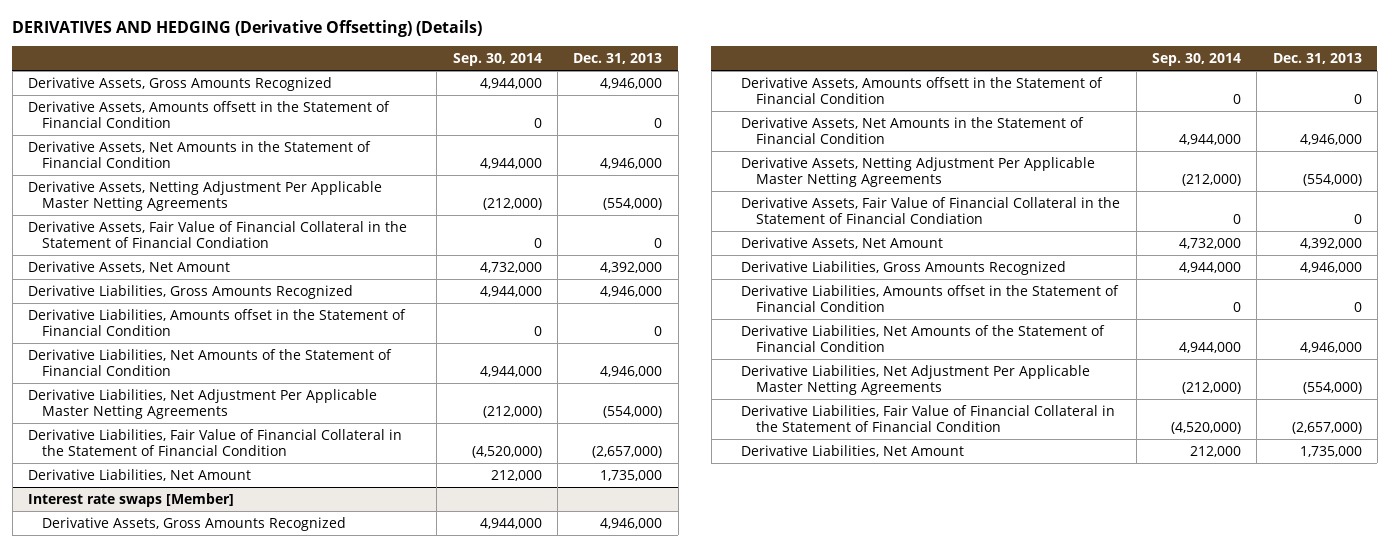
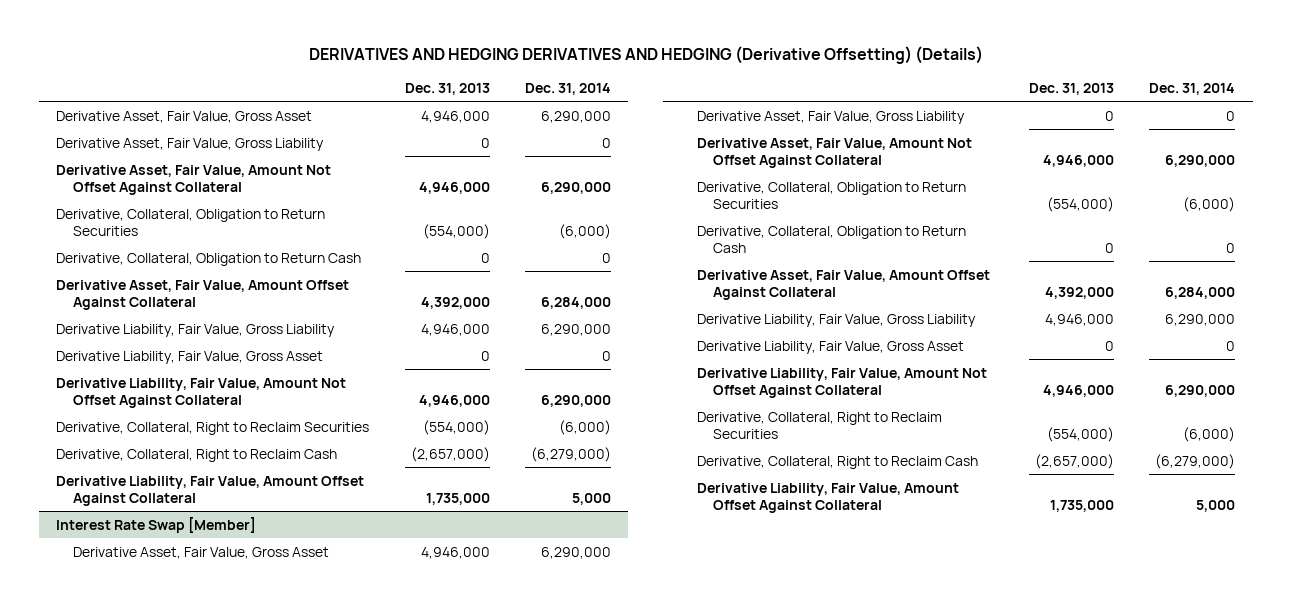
- DERIVATIVES AND HEDGING (Derivative Offsetting) (Details)
+ DERIVATIVES AND HEDGING DERIVATIVES AND HEDGING (Derivative Offsetting) (Details)
- | Sep. 30, 2014 | Dec. 31, 2013
+ | Dec. 31, 2013 | Dec. 31, 2014
- Derivative Assets, Gross Amounts Recognized | 4,944,000 | 4,946,000
- Derivative Assets, Amounts offsett in the Statement of Financial Condition | 0 | 0
- Derivative Assets, Net Amounts in the Statement of Financial Condition | 4,944,000 | 4,946,000
- Derivative Assets, Netting Adjustment Per Applicable Master Netting Agreements | (212,000) | (554,000)
- Derivative Assets, Fair Value of Financial Collateral in the Statement of Financial Condiation | 0 | 0
- Derivative Assets, Net Amount | 4,732,000 | 4,392,000
- Derivative Liabilities, Gross Amounts Recognized | 4,944,000 | 4,946,000
- Derivative Liabilities, Amounts offset in the Statement of Financial Condition | 0 | 0
- Derivative Liabilities, Net Amounts of the Statement of Financial Condition | 4,944,000 | 4,946,000
- Derivative Liabilities, Net Adjustment Per Applicable Master Netting Agreements | (212,000) | (554,000)
- Derivative Liabilities, Fair Value of Financial Collateral in the Statement of Financial Condition | (4,520,000) | (2,657,000)
- Derivative Liabilities, Net Amount | 212,000 | 1,735,000
- Interest rate swaps [Member]
- Derivative Assets, Gross Amounts Recognized | 4,944,000 | 4,946,000
- Derivative Assets, Amounts offsett in the Statement of Financial Condition | 0 | 0
- Derivative Assets, Net Amounts in the Statement of Financial Condition | 4,944,000 | 4,946,000
- Derivative Assets, Netting Adjustment Per Applicable Master Netting Agreements | (212,000) | (554,000)
- Derivative Assets, Fair Value of Financial Collateral in the Statement of Financial Condiation | 0 | 0
- Derivative Assets, Net Amount | 4,732,000 | 4,392,000
- Derivative Liabilities, Gross Amounts Recognized | 4,944,000 | 4,946,000
- Derivative Liabilities, Amounts offset in the Statement of Financial Condition | 0 | 0
- Derivative Liabilities, Net Amounts of the Statement of Financial Condition | 4,944,000 | 4,946,000
- Derivative Liabilities, Net Adjustment Per Applicable Master Netting Agreements | (212,000) | (554,000)
- Derivative Liabilities, Fair Value of Financial Collateral in the Statement of Financial Condition | (4,520,000) | (2,657,000)
- Derivative Liabilities, Net Amount | 212,000 | 1,735,000
+ Derivative Asset, Fair Value, Gross Asset | 4,946,000 | 6,290,000
+ Derivative Asset, Fair Value, Gross Liability | 0 | 0
+ Derivative Asset, Fair Value, Amount Not Offset Against Collateral | 4,946,000 | 6,290,000
+ Derivative, Collateral, Obligation to Return Securities | (554,000) | (6,000)
+ Derivative, Collateral, Obligation to Return Cash | 0 | 0
+ Derivative Asset, Fair Value, Amount Offset Against Collateral | 4,392,000 | 6,284,000
+ Derivative Liability, Fair Value, Gross Liability | 4,946,000 | 6,290,000
+ Derivative Liability, Fair Value, Gross Asset | 0 | 0
+ Derivative Liability, Fair Value, Amount Not Offset Against Collateral | 4,946,000 | 6,290,000
+ Derivative, Collateral, Right to Reclaim Securities | (554,000) | (6,000)
+ Derivative, Collateral, Right to Reclaim Cash | (2,657,000) | (6,279,000)
+ Derivative Liability, Fair Value, Amount Offset Against Collateral | 1,735,000 | 5,000
+ Interest Rate Swap [Member]
+ Derivative Asset, Fair Value, Gross Asset | 4,946,000 | 6,290,000
+ Derivative Asset, Fair Value, Gross Liability | 0 | 0
+ Derivative Asset, Fair Value, Amount Not Offset Against Collateral | 4,946,000 | 6,290,000
+ Derivative, Collateral, Obligation to Return Securities | (554,000) | (6,000)
+ Derivative, Collateral, Obligation to Return Cash | 0 | 0
+ Derivative Asset, Fair Value, Amount Offset Against Collateral | 4,392,000 | 6,284,000
+ Derivative Liability, Fair Value, Gross Liability | 4,946,000 | 6,290,000
+ Derivative Liability, Fair Value, Gross Asset | 0 | 0
+ Derivative Liability, Fair Value, Amount Not Offset Against Collateral | 4,946,000 | 6,290,000
+ Derivative, Collateral, Right to Reclaim Securities | (554,000) | (6,000)
+ Derivative, Collateral, Right to Reclaim Cash | (2,657,000) | (6,279,000)
+ Derivative Liability, Fair Value, Amount Offset Against Collateral | 1,735,000 | 5,000

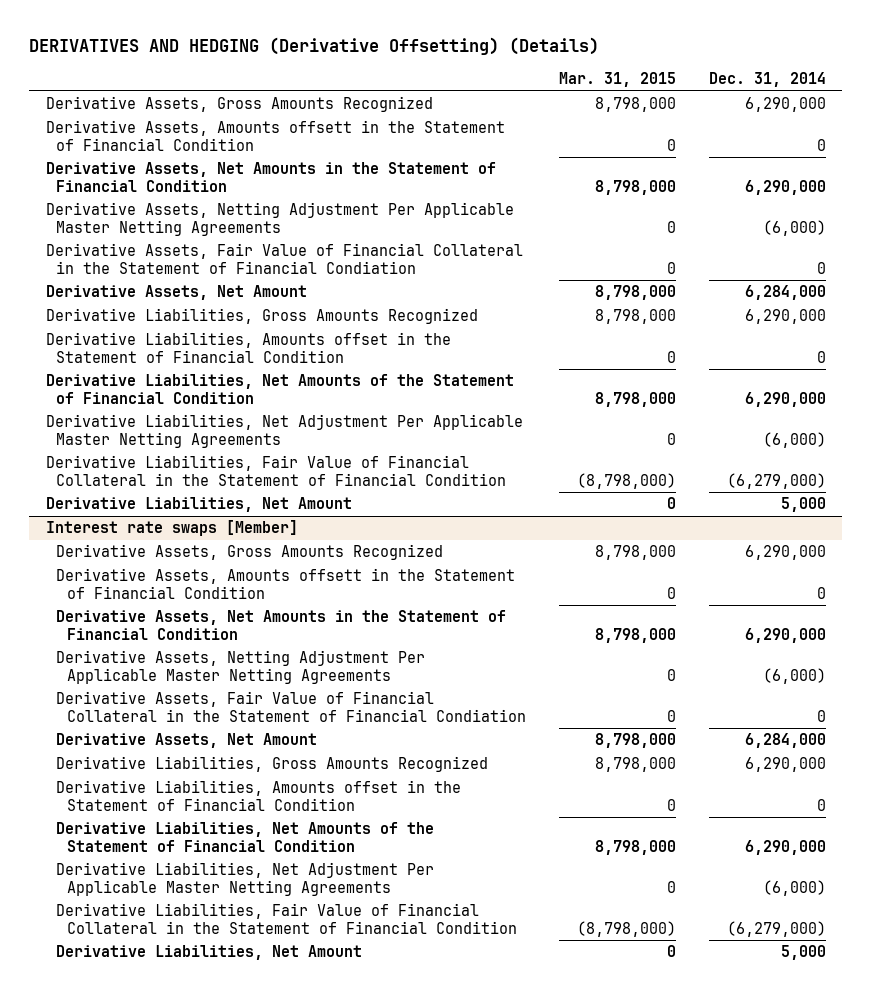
- DERIVATIVES AND HEDGING DERIVATIVES AND HEDGING (Derivative Offsetting) (Details)
+ DERIVATIVES AND HEDGING (Derivative Offsetting) (Details)
- | Dec. 31, 2013 | Dec. 31, 2014
+ | Mar. 31, 2015 | Dec. 31, 2014
- Derivative Asset, Fair Value, Gross Asset | 4,946,000 | 6,290,000
- Derivative Asset, Fair Value, Gross Liability | 0 | 0
- Derivative Asset, Fair Value, Amount Not Offset Against Collateral | 4,946,000 | 6,290,000
- Derivative, Collateral, Obligation to Return Securities | (554,000) | (6,000)
- Derivative, Collateral, Obligation to Return Cash | 0 | 0
- Derivative Asset, Fair Value, Amount Offset Against Collateral | 4,392,000 | 6,284,000
- Derivative Liability, Fair Value, Gross Liability | 4,946,000 | 6,290,000
- Derivative Liability, Fair Value, Gross Asset | 0 | 0
- Derivative Liability, Fair Value, Amount Not Offset Against Collateral | 4,946,000 | 6,290,000
- Derivative, Collateral, Right to Reclaim Securities | (554,000) | (6,000)
- Derivative, Collateral, Right to Reclaim Cash | (2,657,000) | (6,279,000)
- Derivative Liability, Fair Value, Amount Offset Against Collateral | 1,735,000 | 5,000
- Interest Rate Swap [Member]
- Derivative Asset, Fair Value, Gross Asset | 4,946,000 | 6,290,000
- Derivative Asset, Fair Value, Gross Liability | 0 | 0
- Derivative Asset, Fair Value, Amount Not Offset Against Collateral | 4,946,000 | 6,290,000
- Derivative, Collateral, Obligation to Return Securities | (554,000) | (6,000)
- Derivative, Collateral, Obligation to Return Cash | 0 | 0
- Derivative Asset, Fair Value, Amount Offset Against Collateral | 4,392,000 | 6,284,000
- Derivative Liability, Fair Value, Gross Liability | 4,946,000 | 6,290,000
- Derivative Liability, Fair Value, Gross Asset | 0 | 0
- Derivative Liability, Fair Value, Amount Not Offset Against Collateral | 4,946,000 | 6,290,000
- Derivative, Collateral, Right to Reclaim Securities | (554,000) | (6,000)
- Derivative, Collateral, Right to Reclaim Cash | (2,657,000) | (6,279,000)
- Derivative Liability, Fair Value, Amount Offset Against Collateral | 1,735,000 | 5,000
+ Derivative Assets, Gross Amounts Recognized | 8,798,000 | 6,290,000
+ Derivative Assets, Amounts offsett in the Statement of Financial Condition | 0 | 0
+ Derivative Assets, Net Amounts in the Statement of Financial Condition | 8,798,000 | 6,290,000
+ Derivative Assets, Netting Adjustment Per Applicable Master Netting Agreements | 0 | (6,000)
+ Derivative Assets, Fair Value of Financial Collateral in the Statement of Financial Condiation | 0 | 0
+ Derivative Assets, Net Amount | 8,798,000 | 6,284,000
+ Derivative Liabilities, Gross Amounts Recognized | 8,798,000 | 6,290,000
+ Derivative Liabilities, Amounts offset in the Statement of Financial Condition | 0 | 0
+ Derivative Liabilities, Net Amounts of the Statement of Financial Condition | 8,798,000 | 6,290,000
+ Derivative Liabilities, Net Adjustment Per Applicable Master Netting Agreements | 0 | (6,000)
+ Derivative Liabilities, Fair Value of Financial Collateral in the Statement of Financial Condition | (8,798,000) | (6,279,000)
+ Derivative Liabilities, Net Amount | 0 | 5,000
+ Interest rate swaps [Member]
+ Derivative Assets, Gross Amounts Recognized | 8,798,000 | 6,290,000
+ Derivative Assets, Amounts offsett in the Statement of Financial Condition | 0 | 0
+ Derivative Assets, Net Amounts in the Statement of Financial Condition | 8,798,000 | 6,290,000
+ Derivative Assets, Netting Adjustment Per Applicable Master Netting Agreements | 0 | (6,000)
+ Derivative Assets, Fair Value of Financial Collateral in the Statement of Financial Condiation | 0 | 0
+ Derivative Assets, Net Amount | 8,798,000 | 6,284,000
+ Derivative Liabilities, Gross Amounts Recognized | 8,798,000 | 6,290,000
+ Derivative Liabilities, Amounts offset in the Statement of Financial Condition | 0 | 0
+ Derivative Liabilities, Net Amounts of the Statement of Financial Condition | 8,798,000 | 6,290,000
+ Derivative Liabilities, Net Adjustment Per Applicable Master Netting Agreements | 0 | (6,000)
+ Derivative Liabilities, Fair Value of Financial Collateral in the Statement of Financial Condition | (8,798,000) | (6,279,000)
+ Derivative Liabilities, Net Amount | 0 | 5,000

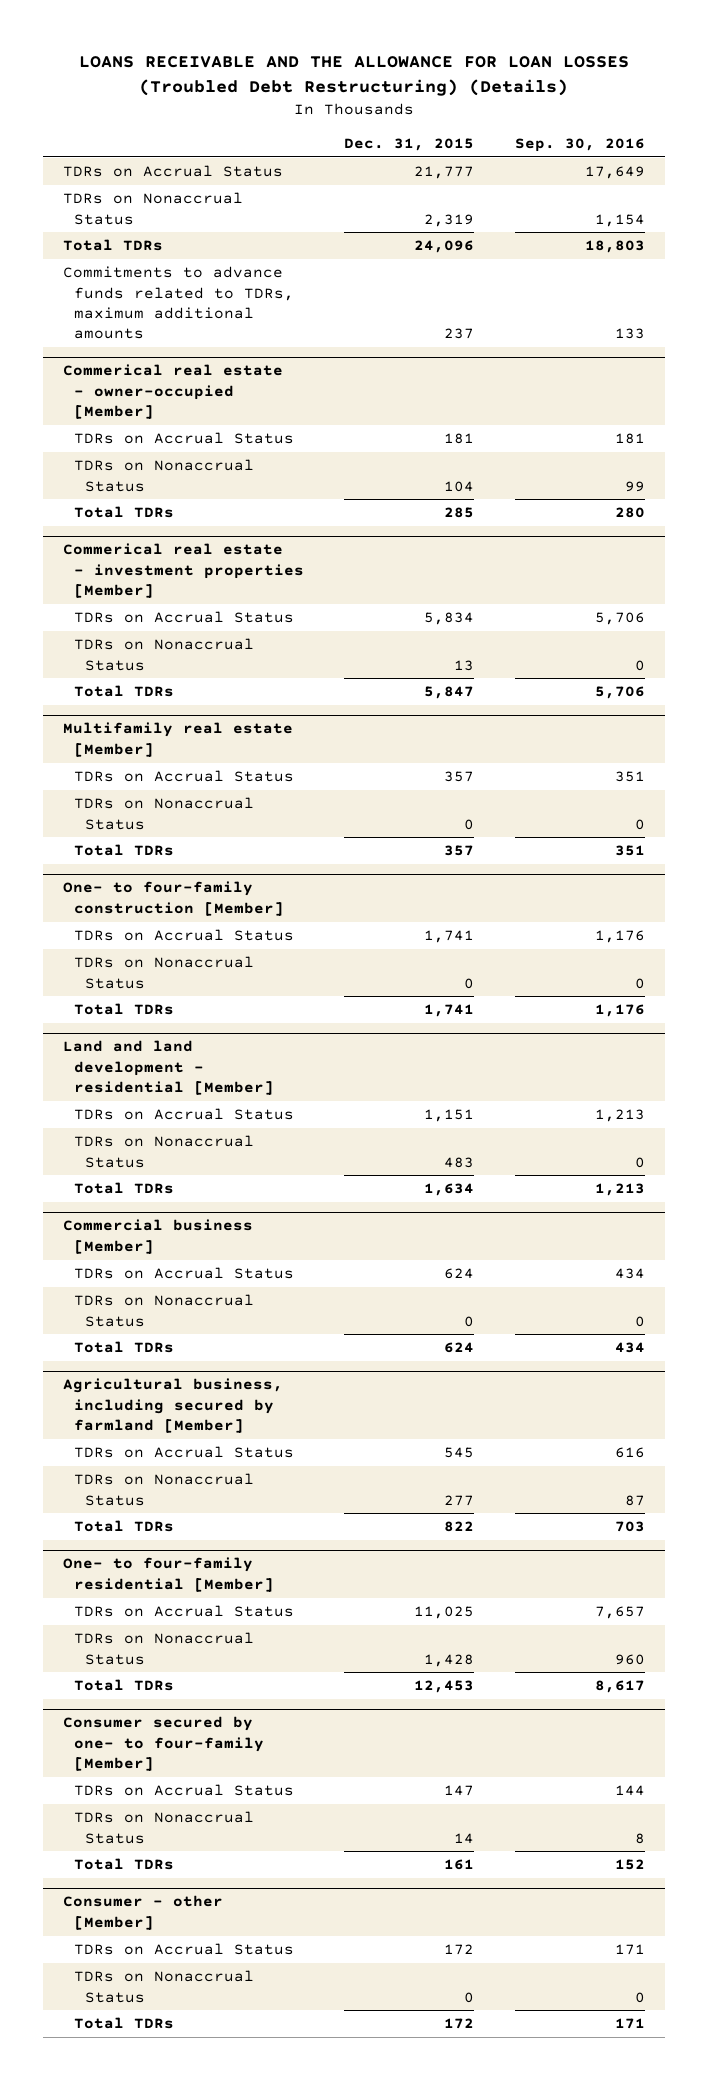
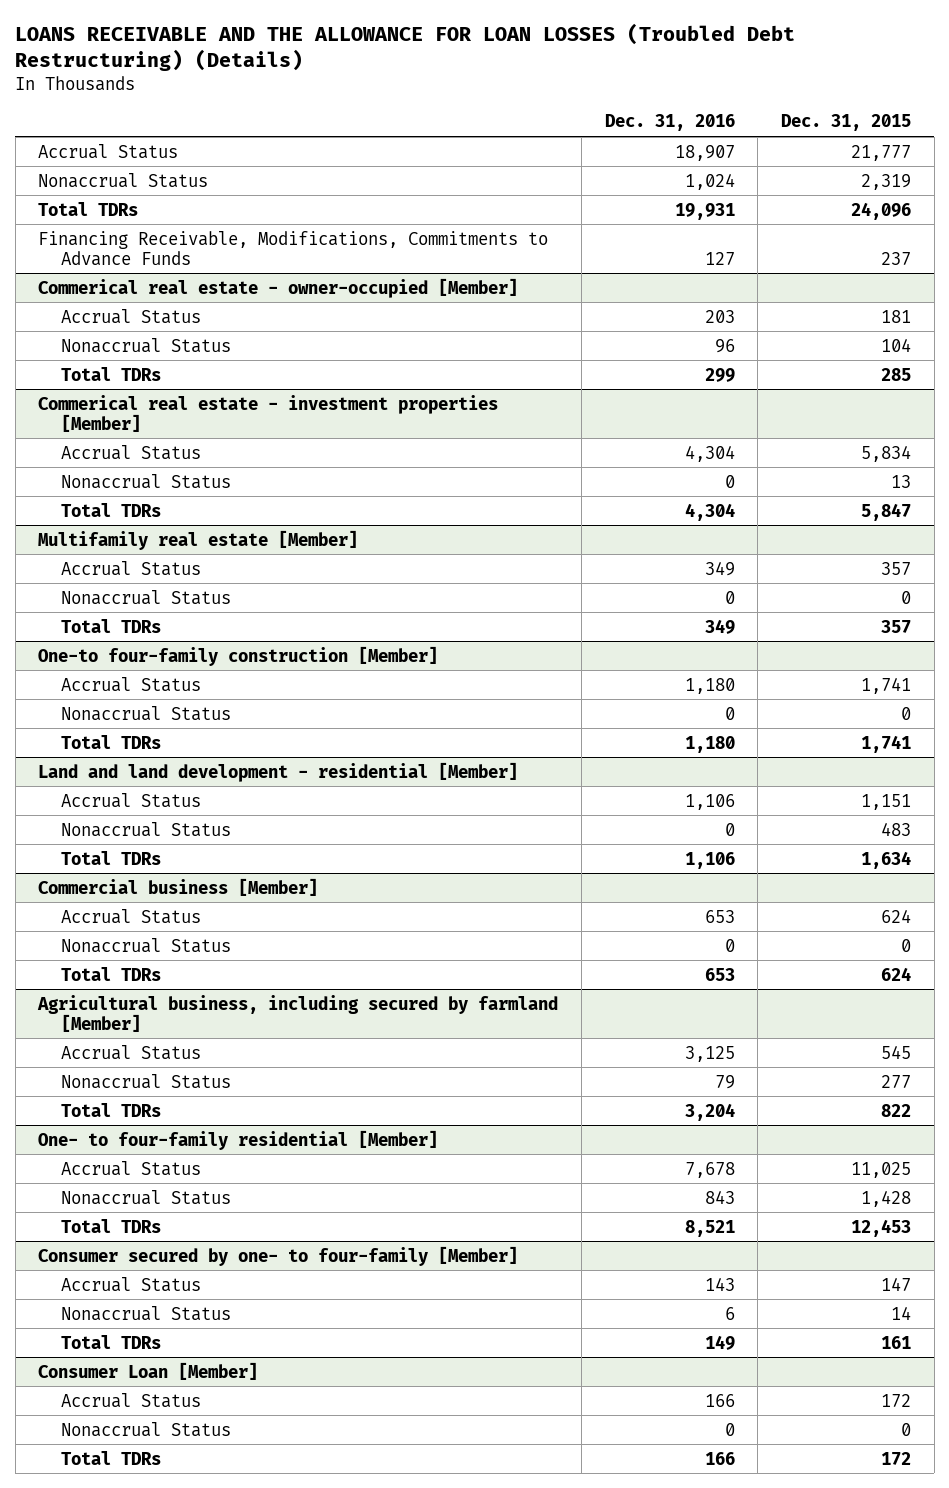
- | Dec. 31, 2015 | Sep. 30, 2016
+ | Dec. 31, 2016 | Dec. 31, 2015
- TDRs on Accrual Status | 21,777 | 17,649
- TDRs on Nonaccrual Status | 2,319 | 1,154
+ Accrual Status | 18,907 | 21,777
+ Nonaccrual Status | 1,024 | 2,319
- Commitments to advance funds related to TDRs, maximum additional amounts | 237 | 133
+ Financing Receivable, Modifications, Commitments to Advance Funds | 127 | 237
@ Commerical real estate - owner-occupied [Member]
- TDRs on Accrual Status | 181 | 181
- TDRs on Nonaccrual Status | 104 | 99
+ Accrual Status | 203 | 181
+ Nonaccrual Status | 96 | 104
@ Commerical real estate - investment properties [Member]
- TDRs on Accrual Status | 5,834 | 5,706
- TDRs on Nonaccrual Status | 13 | 0
+ Accrual Status | 4,304 | 5,834
+ Nonaccrual Status | 0 | 13
@ Multifamily real estate [Member]
- TDRs on Accrual Status | 357 | 351
- TDRs on Nonaccrual Status | 0 | 0
+ Accrual Status | 349 | 357
+ Nonaccrual Status | 0 | 0
- One- to four-family construction [Member]
- TDRs on Accrual Status | 1,741 | 1,176
- TDRs on Nonaccrual Status | 0 | 0
+ One-to four-family construction [Member]
+ Accrual Status | 1,180 | 1,741
+ Nonaccrual Status | 0 | 0
@ Land and land development - residential [Member]
- TDRs on Accrual Status | 1,151 | 1,213
- TDRs on Nonaccrual Status | 483 | 0
+ Accrual Status | 1,106 | 1,151
+ Nonaccrual Status | 0 | 483
@ Commercial business [Member]
- TDRs on Accrual Status | 624 | 434
- TDRs on Nonaccrual Status | 0 | 0
+ Accrual Status | 653 | 624
+ Nonaccrual Status | 0 | 0
@ Agricultural business, including secured by farmland [Member]
- TDRs on Accrual Status | 545 | 616
- TDRs on Nonaccrual Status | 277 | 87
+ Accrual Status | 3,125 | 545
+ Nonaccrual Status | 79 | 277
@ One- to four-family residential [Member]
- TDRs on Accrual Status | 11,025 | 7,657
- TDRs on Nonaccrual Status | 1,428 | 960
+ Accrual Status | 7,678 | 11,025
+ Nonaccrual Status | 843 | 1,428
@ Consumer secured by one- to four-family [Member]
- TDRs on Accrual Status | 147 | 144
- TDRs on Nonaccrual Status | 14 | 8
+ Accrual Status | 143 | 147
+ Nonaccrual Status | 6 | 14
- Consumer - other [Member]
- TDRs on Accrual Status | 172 | 171
- TDRs on Nonaccrual Status | 0 | 0
+ Consumer Loan [Member]
+ Accrual Status | 166 | 172
+ Nonaccrual Status | 0 | 0

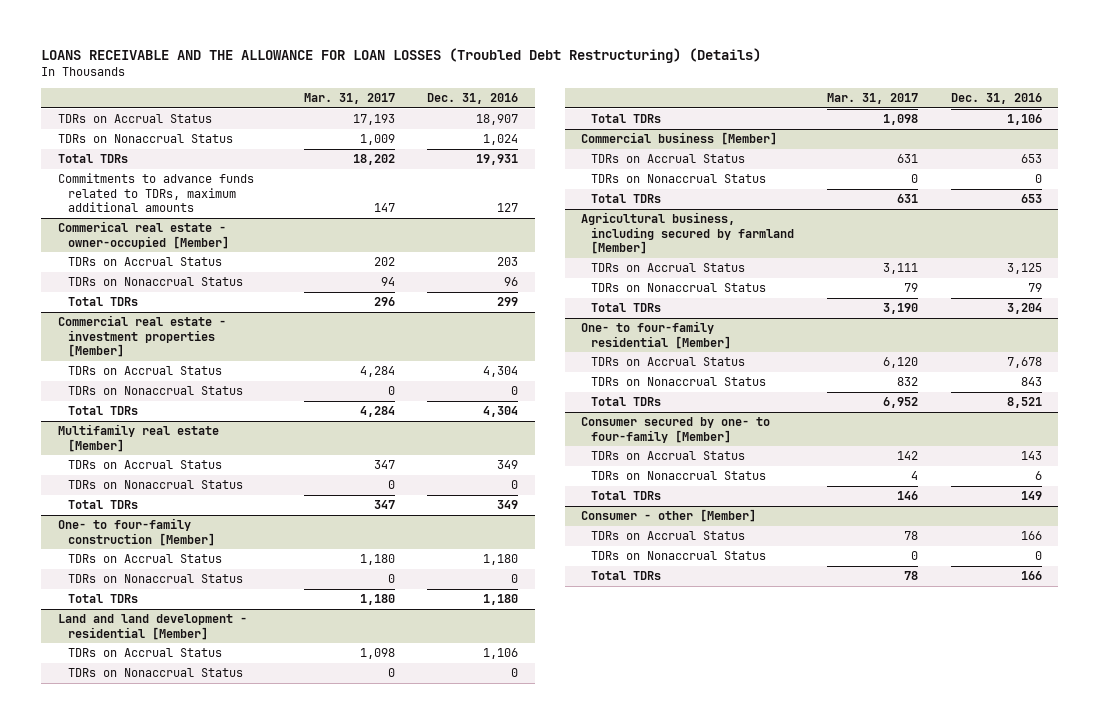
- | Dec. 31, 2016 | Dec. 31, 2015
+ | Mar. 31, 2017 | Dec. 31, 2016
- Accrual Status | 18,907 | 21,777
- Nonaccrual Status | 1,024 | 2,319
+ TDRs on Accrual Status | 17,193 | 18,907
+ TDRs on Nonaccrual Status | 1,009 | 1,024
- Financing Receivable, Modifications, Commitments to Advance Funds | 127 | 237
+ Commitments to advance funds related to TDRs, maximum additional amounts | 147 | 127
@ Commerical real estate - owner-occupied [Member]
- Accrual Status | 203 | 181
- Nonaccrual Status | 96 | 104
+ TDRs on Accrual Status | 202 | 203
+ TDRs on Nonaccrual Status | 94 | 96
- Commerical real estate - investment properties [Member]
- Accrual Status | 4,304 | 5,834
- Nonaccrual Status | 0 | 13
+ Commercial real estate - investment properties [Member]
+ TDRs on Accrual Status | 4,284 | 4,304
+ TDRs on Nonaccrual Status | 0 | 0
@ Multifamily real estate [Member]
- Accrual Status | 349 | 357
- Nonaccrual Status | 0 | 0
+ TDRs on Accrual Status | 347 | 349
+ TDRs on Nonaccrual Status | 0 | 0
- One-to four-family construction [Member]
- Accrual Status | 1,180 | 1,741
- Nonaccrual Status | 0 | 0
+ One- to four-family construction [Member]
+ TDRs on Accrual Status | 1,180 | 1,180
+ TDRs on Nonaccrual Status | 0 | 0
@ Land and land development - residential [Member]
- Accrual Status | 1,106 | 1,151
- Nonaccrual Status | 0 | 483
+ TDRs on Accrual Status | 1,098 | 1,106
+ TDRs on Nonaccrual Status | 0 | 0
@ Commercial business [Member]
- Accrual Status | 653 | 624
- Nonaccrual Status | 0 | 0
+ TDRs on Accrual Status | 631 | 653
+ TDRs on Nonaccrual Status | 0 | 0
@ Agricultural business, including secured by farmland [Member]
- Accrual Status | 3,125 | 545
- Nonaccrual Status | 79 | 277
+ TDRs on Accrual Status | 3,111 | 3,125
+ TDRs on Nonaccrual Status | 79 | 79
@ One- to four-family residential [Member]
- Accrual Status | 7,678 | 11,025
- Nonaccrual Status | 843 | 1,428
+ TDRs on Accrual Status | 6,120 | 7,678
+ TDRs on Nonaccrual Status | 832 | 843
@ Consumer secured by one- to four-family [Member]
- Accrual Status | 143 | 147
- Nonaccrual Status | 6 | 14
+ TDRs on Accrual Status | 142 | 143
+ TDRs on Nonaccrual Status | 4 | 6
- Consumer Loan [Member]
- Accrual Status | 166 | 172
- Nonaccrual Status | 0 | 0
+ Consumer - other [Member]
+ TDRs on Accrual Status | 78 | 166
+ TDRs on Nonaccrual Status | 0 | 0

